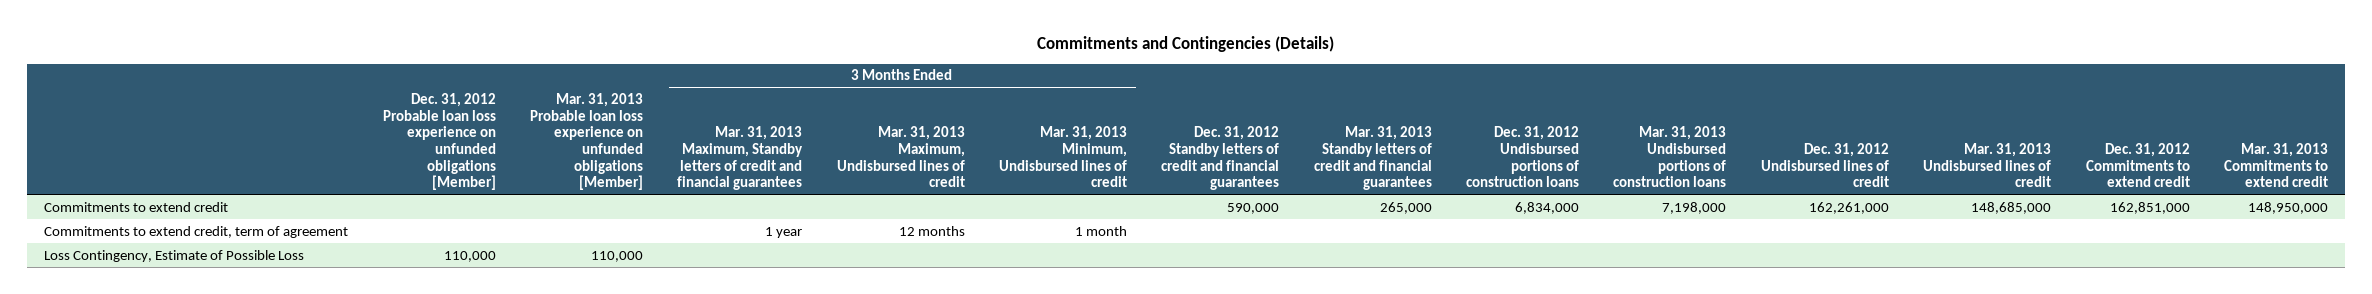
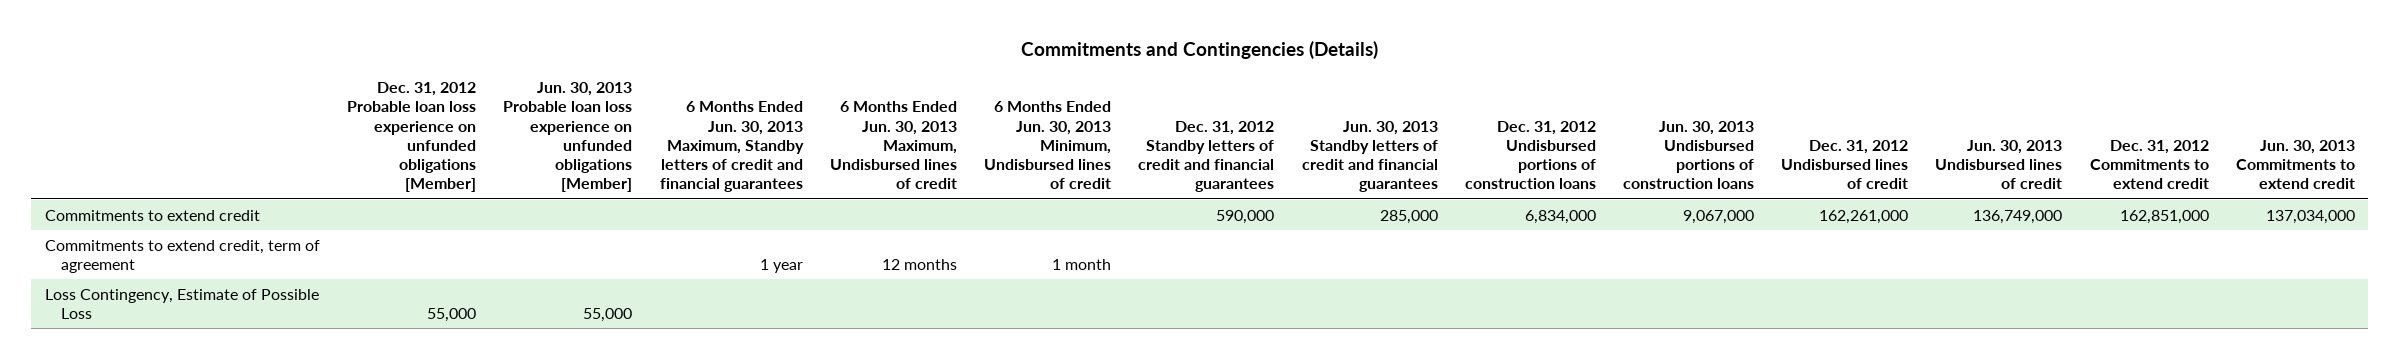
- | Dec. 31, 2012 Probable loan loss experience on unfunded obligations [Member] | Mar. 31, 2013 Probable loan loss experience on unfunded obligations [Member] | 3 Months Ended Mar. 31, 2013 Maximum, Standby letters of credit and financial guarantees | 3 Months Ended Mar. 31, 2013 Maximum, Undisbursed lines of credit | 3 Months Ended Mar. 31, 2013 Minimum, Undisbursed lines of credit | Dec. 31, 2012 Standby letters of credit and financial guarantees | Mar. 31, 2013 Standby letters of credit and financial guarantees | Dec. 31, 2012 Undisbursed portions of construction loans | Mar. 31, 2013 Undisbursed portions of construction loans | Dec. 31, 2012 Undisbursed lines of credit | Mar. 31, 2013 Undisbursed lines of credit | Dec. 31, 2012 Commitments to extend credit | Mar. 31, 2013 Commitments to extend credit
+ | Dec. 31, 2012 Probable loan loss experience on unfunded obligations [Member] | Jun. 30, 2013 Probable loan loss experience on unfunded obligations [Member] | 6 Months Ended Jun. 30, 2013 Maximum, Standby letters of credit and financial guarantees | 6 Months Ended Jun. 30, 2013 Maximum, Undisbursed lines of credit | 6 Months Ended Jun. 30, 2013 Minimum, Undisbursed lines of credit | Dec. 31, 2012 Standby letters of credit and financial guarantees | Jun. 30, 2013 Standby letters of credit and financial guarantees | Dec. 31, 2012 Undisbursed portions of construction loans | Jun. 30, 2013 Undisbursed portions of construction loans | Dec. 31, 2012 Undisbursed lines of credit | Jun. 30, 2013 Undisbursed lines of credit | Dec. 31, 2012 Commitments to extend credit | Jun. 30, 2013 Commitments to extend credit
- Loss Contingency, Estimate of Possible Loss | 110,000 | 110,000 | | | | | | | | | | |
+ Loss Contingency, Estimate of Possible Loss | 55,000 | 55,000 | | | | | | | | | | |

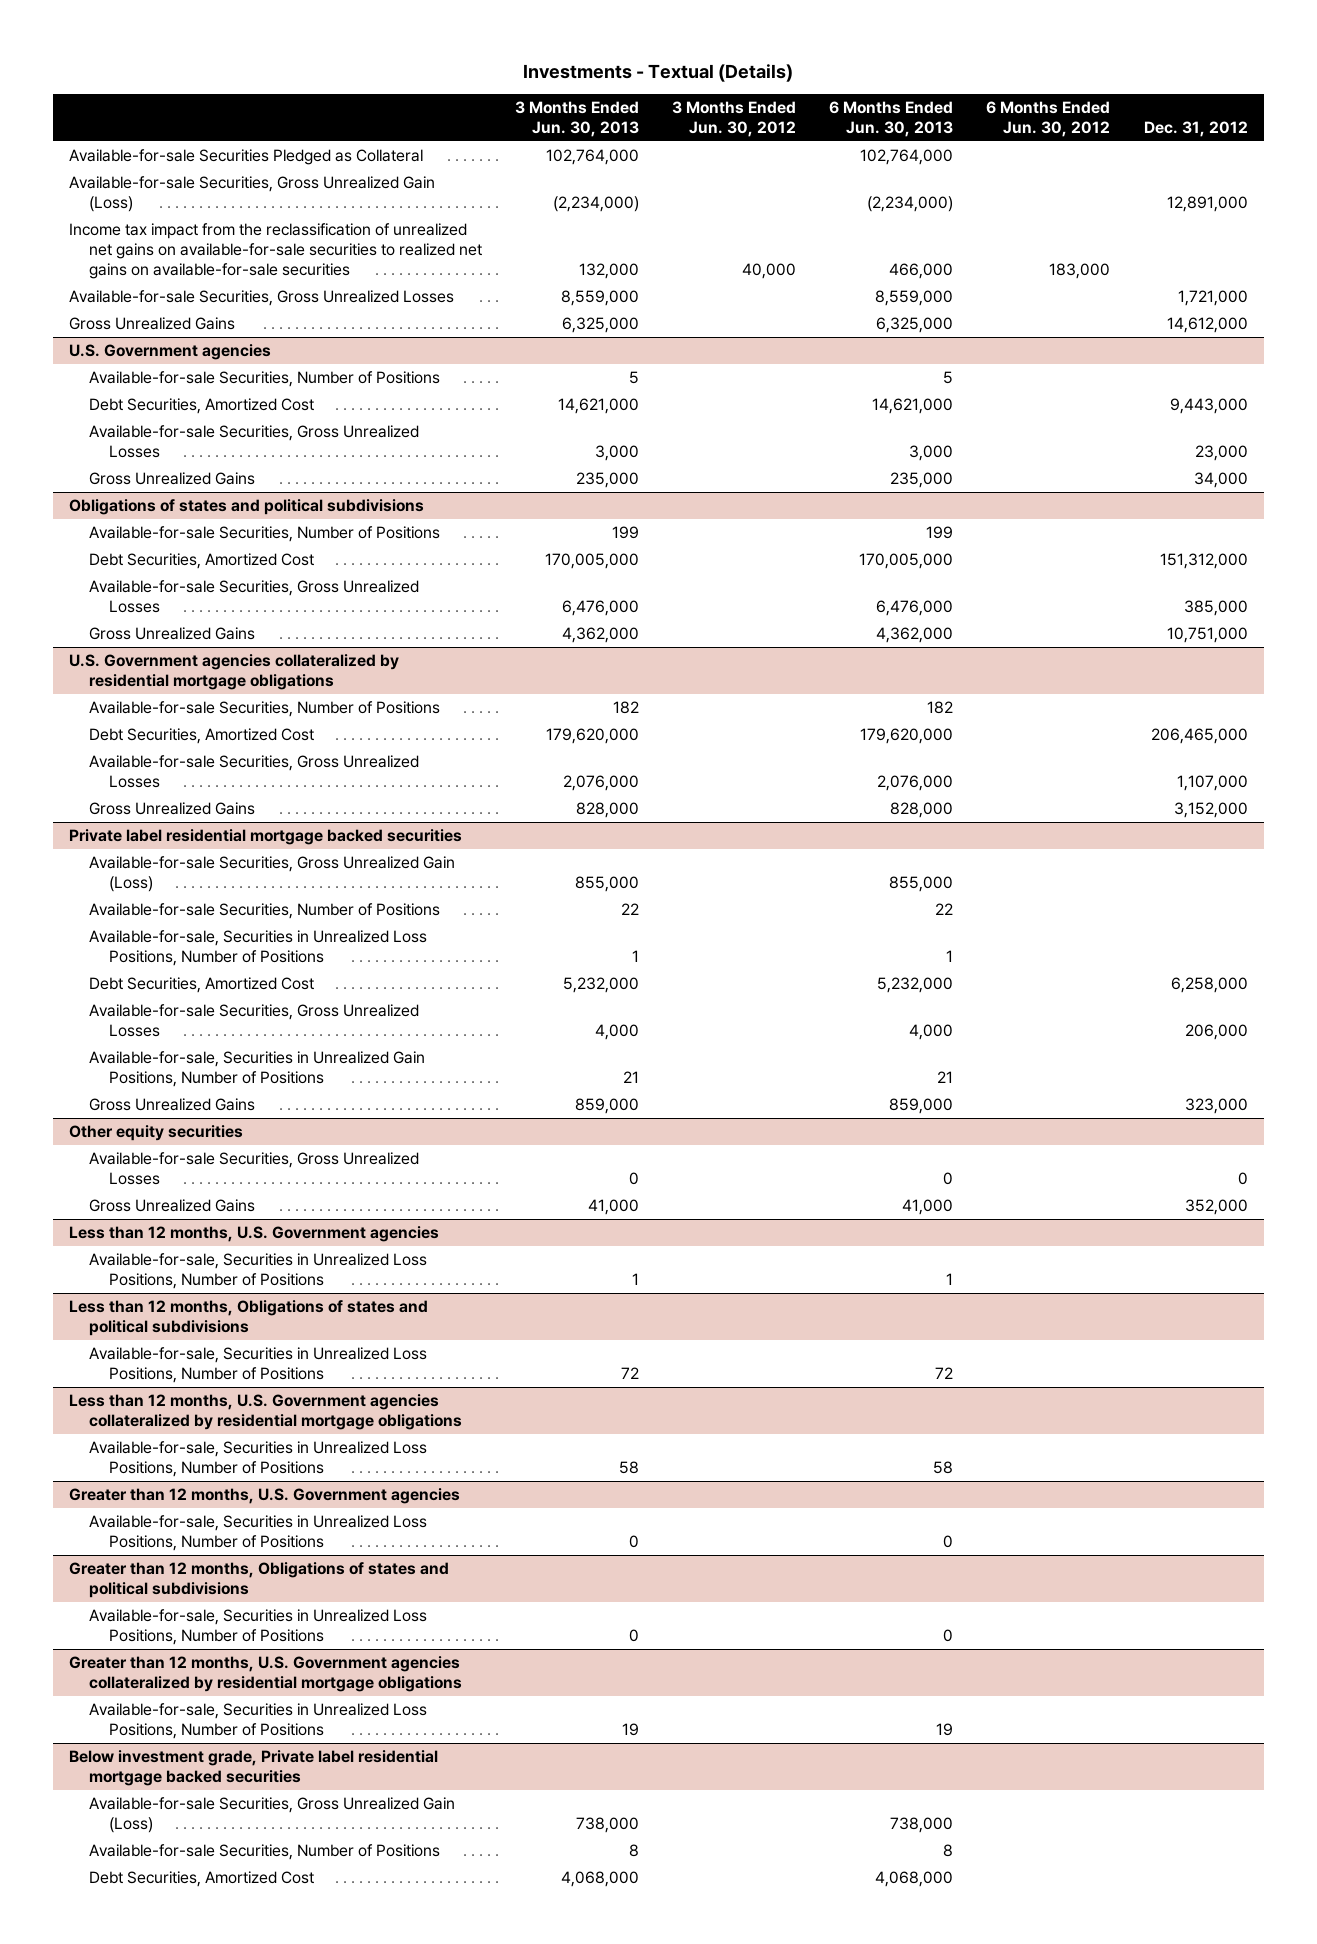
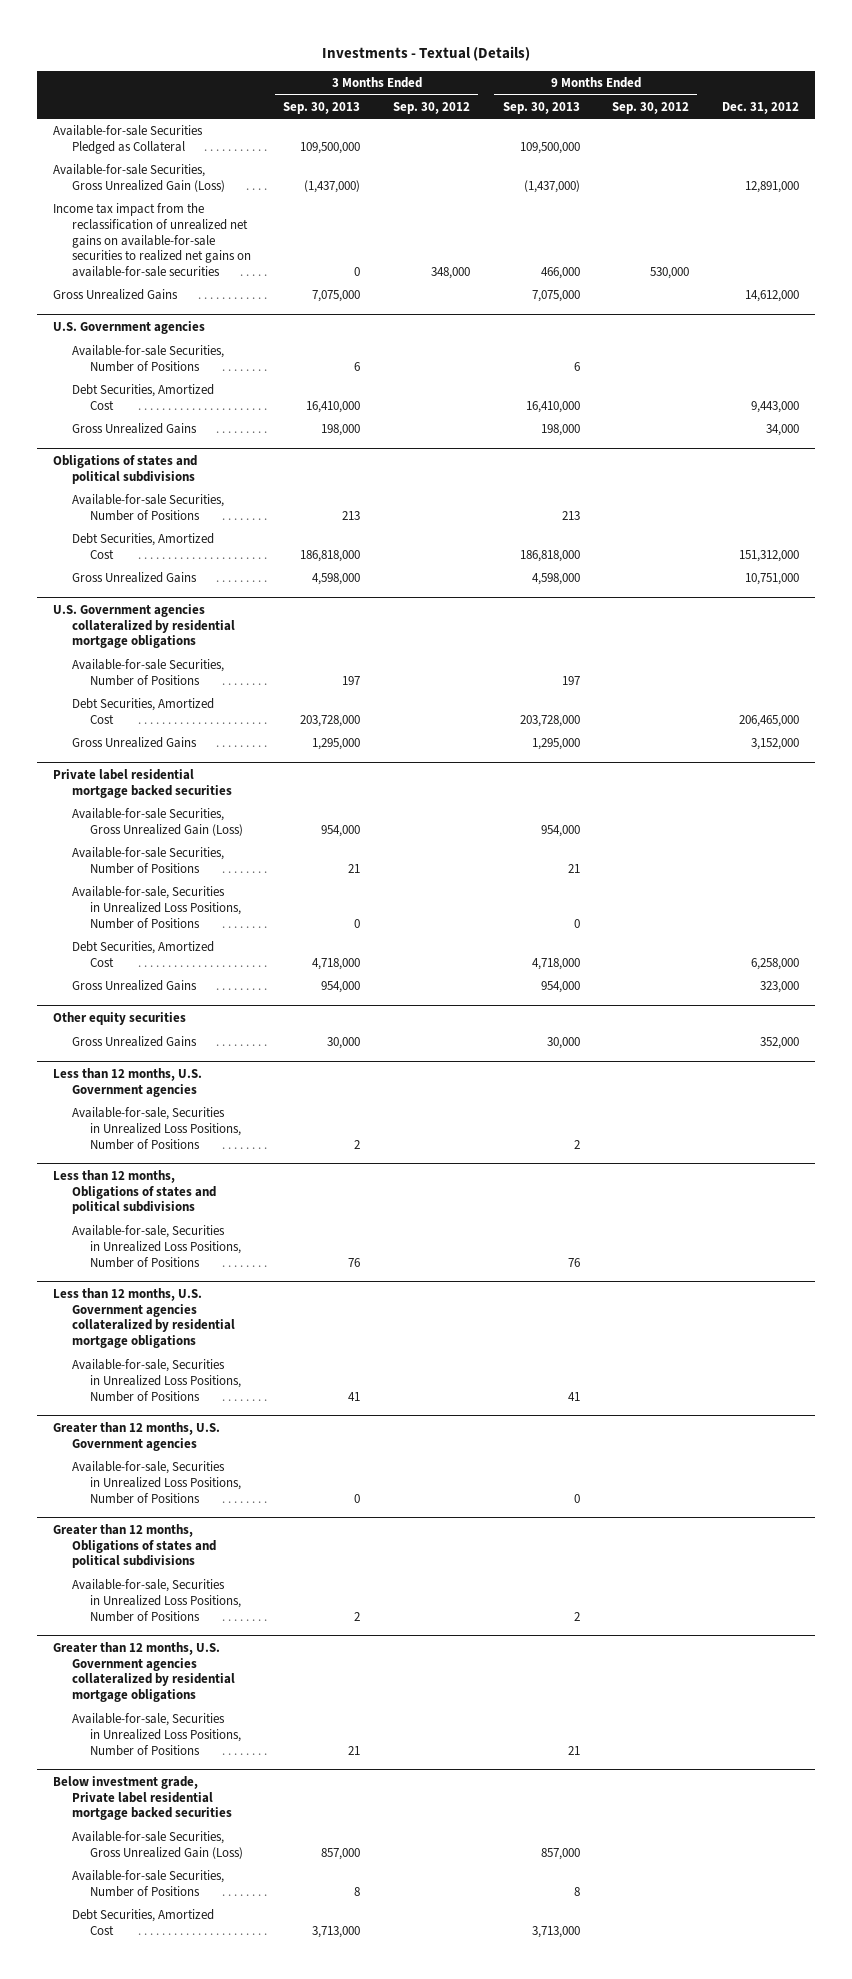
- | 3 Months Ended Jun. 30, 2013 | 3 Months Ended Jun. 30, 2012 | 6 Months Ended Jun. 30, 2013 | 6 Months Ended Jun. 30, 2012 | Dec. 31, 2012
+ | 3 Months Ended Sep. 30, 2013 | 3 Months Ended Sep. 30, 2012 | 9 Months Ended Sep. 30, 2013 | 9 Months Ended Sep. 30, 2012 | Dec. 31, 2012
- Available-for-sale Securities, Gross Unrealized Losses | 8,559,000 | | 8,559,000 | | 1,721,000
@ U.S. Government agencies
- Available-for-sale Securities, Gross Unrealized Losses | 3,000 | | 3,000 | | 23,000
@ Obligations of states and political subdivisions
- Available-for-sale Securities, Gross Unrealized Losses | 6,476,000 | | 6,476,000 | | 385,000
@ U.S. Government agencies collateralized by residential mortgage obligations
- Available-for-sale Securities, Gross Unrealized Losses | 2,076,000 | | 2,076,000 | | 1,107,000
@ Private label residential mortgage backed securities
- Available-for-sale Securities, Gross Unrealized Losses | 4,000 | | 4,000 | | 206,000
- Available-for-sale, Securities in Unrealized Gain Positions, Number of Positions | 21 | | 21 | |
@ Other equity securities
- Available-for-sale Securities, Gross Unrealized Losses | 0 | | 0 | | 0

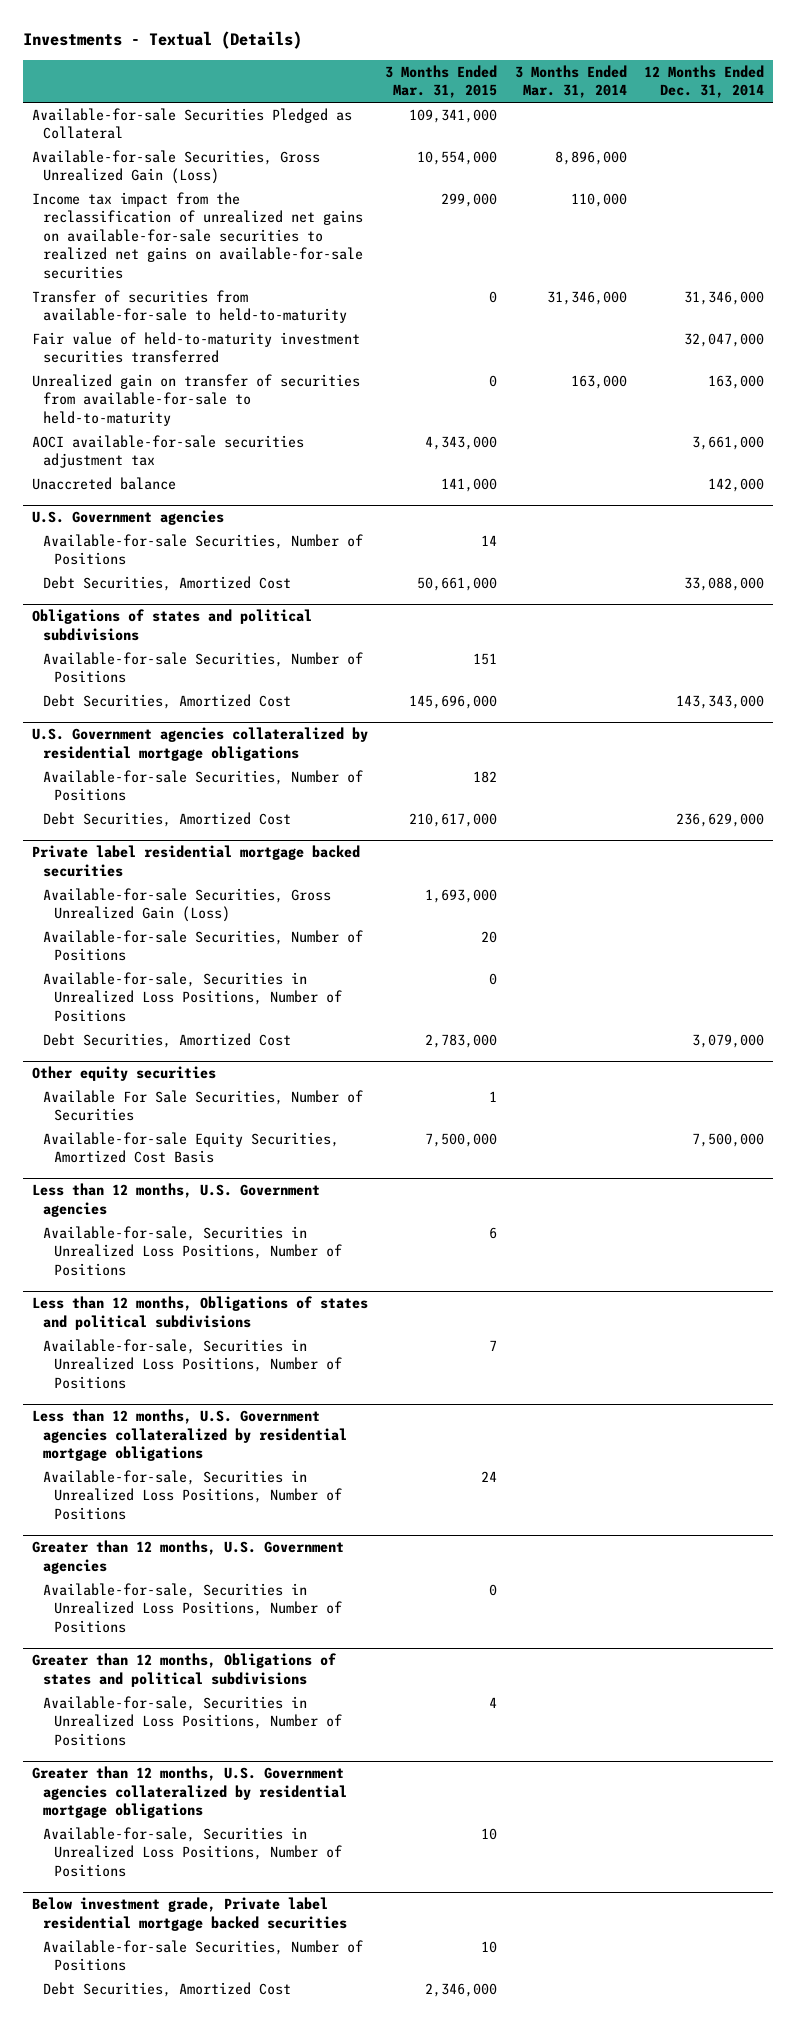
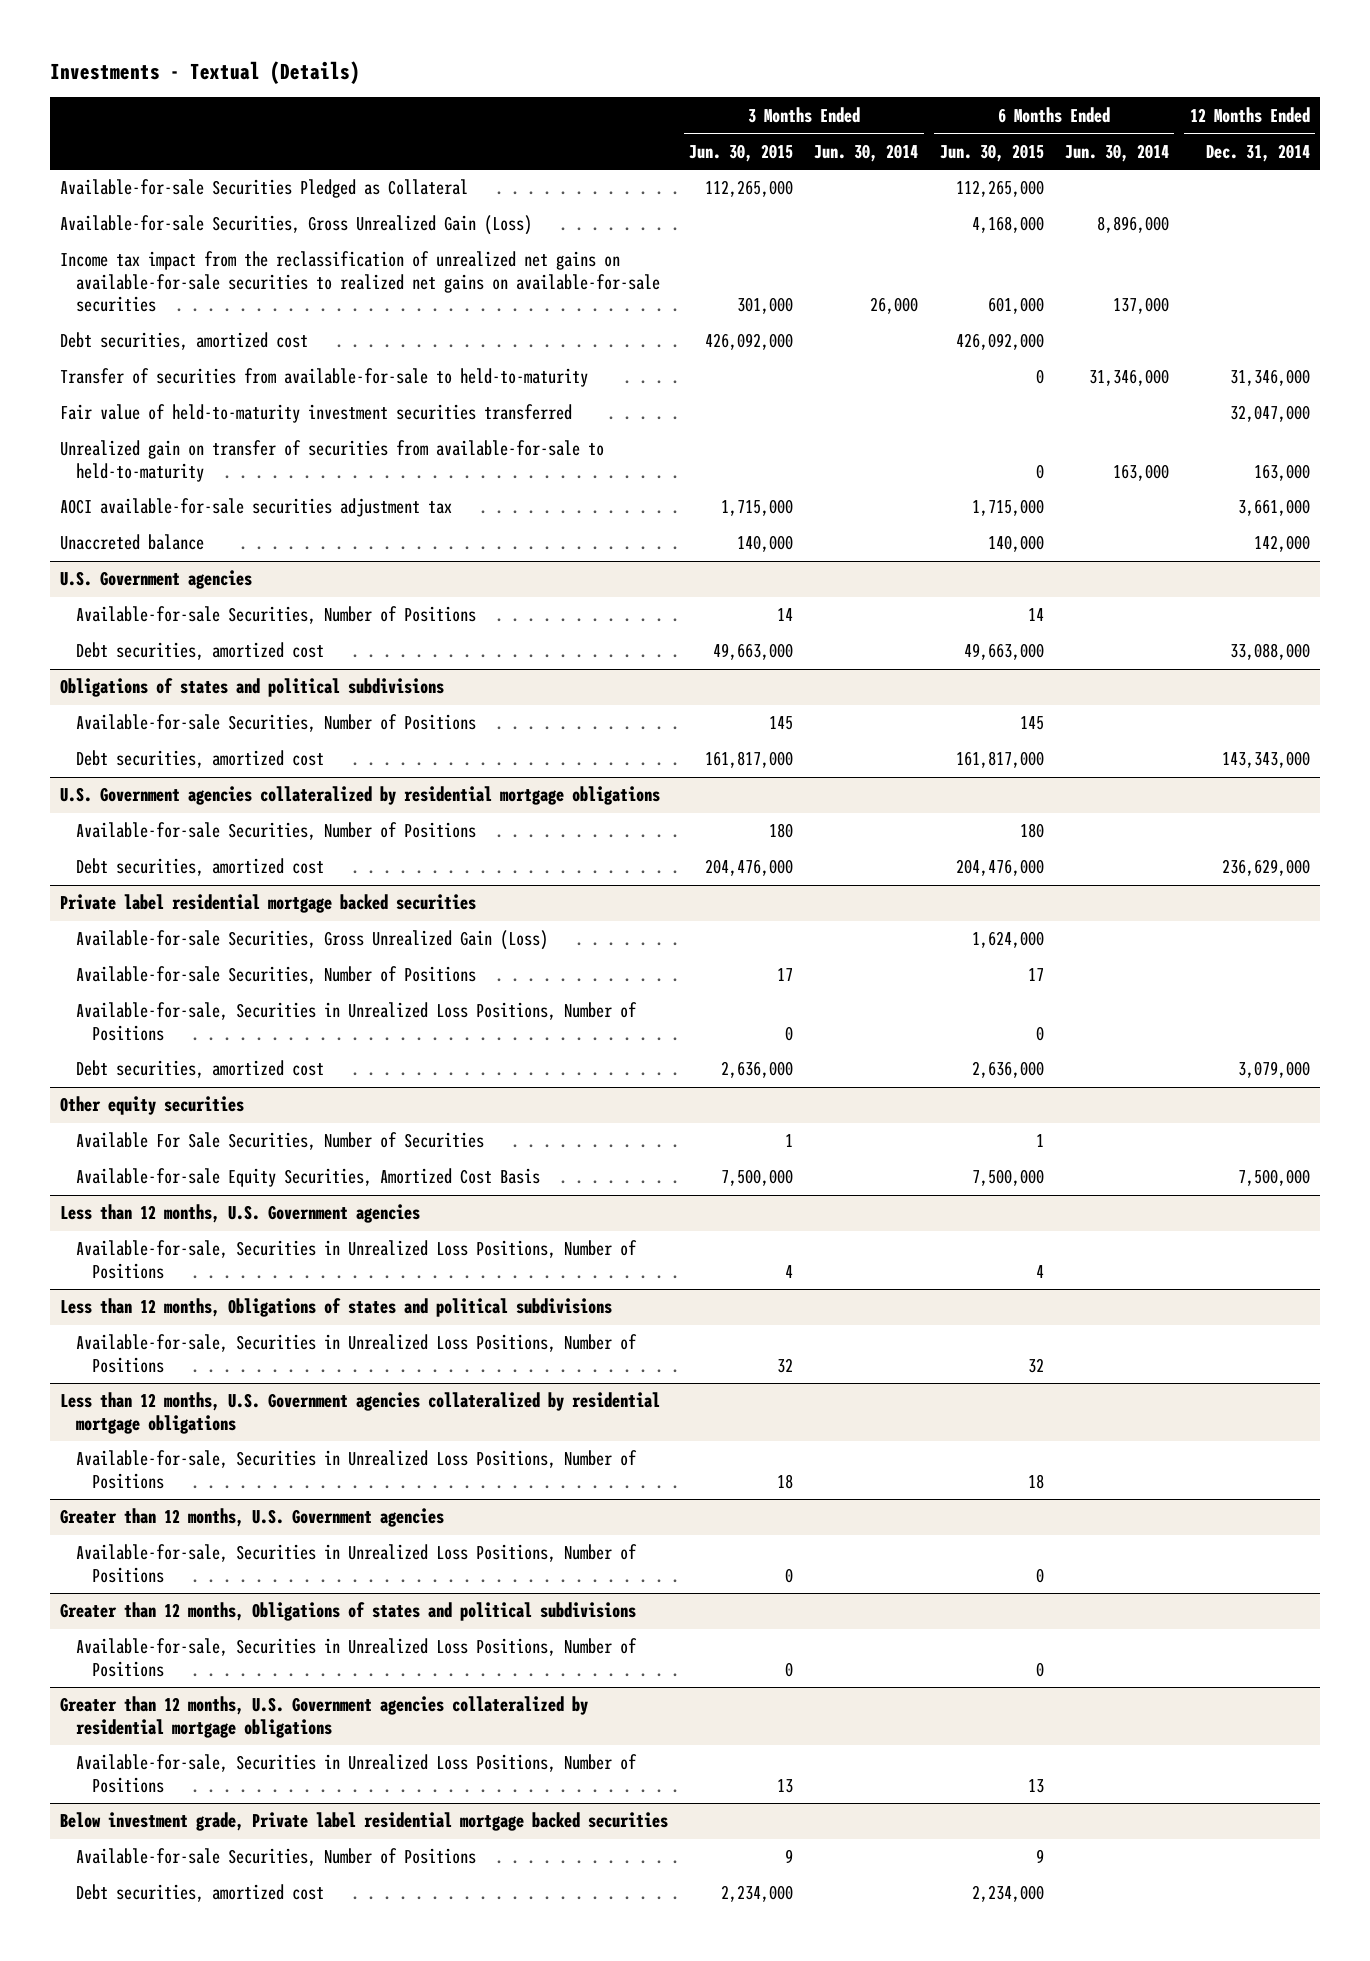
- | 3 Months Ended Mar. 31, 2015 | 3 Months Ended Mar. 31, 2014 | 12 Months Ended Dec. 31, 2014
+ | 3 Months Ended Jun. 30, 2015 | 3 Months Ended Jun. 30, 2014 | 6 Months Ended Jun. 30, 2015 | 6 Months Ended Jun. 30, 2014 | 12 Months Ended Dec. 31, 2014
+ Debt securities, amortized cost | 426,092,000 | | 426,092,000 | |
@ U.S. Government agencies
- Debt Securities, Amortized Cost | 50,661,000 | | 33,088,000
+ Debt securities, amortized cost | 49,663,000 | | 49,663,000 | | 33,088,000
@ Obligations of states and political subdivisions
- Debt Securities, Amortized Cost | 145,696,000 | | 143,343,000
+ Debt securities, amortized cost | 161,817,000 | | 161,817,000 | | 143,343,000
@ U.S. Government agencies collateralized by residential mortgage obligations
- Debt Securities, Amortized Cost | 210,617,000 | | 236,629,000
+ Debt securities, amortized cost | 204,476,000 | | 204,476,000 | | 236,629,000
@ Private label residential mortgage backed securities
- Debt Securities, Amortized Cost | 2,783,000 | | 3,079,000
+ Debt securities, amortized cost | 2,636,000 | | 2,636,000 | | 3,079,000
@ Below investment grade, Private label residential mortgage backed securities
- Debt Securities, Amortized Cost | 2,346,000 | |
+ Debt securities, amortized cost | 2,234,000 | | 2,234,000 | |

